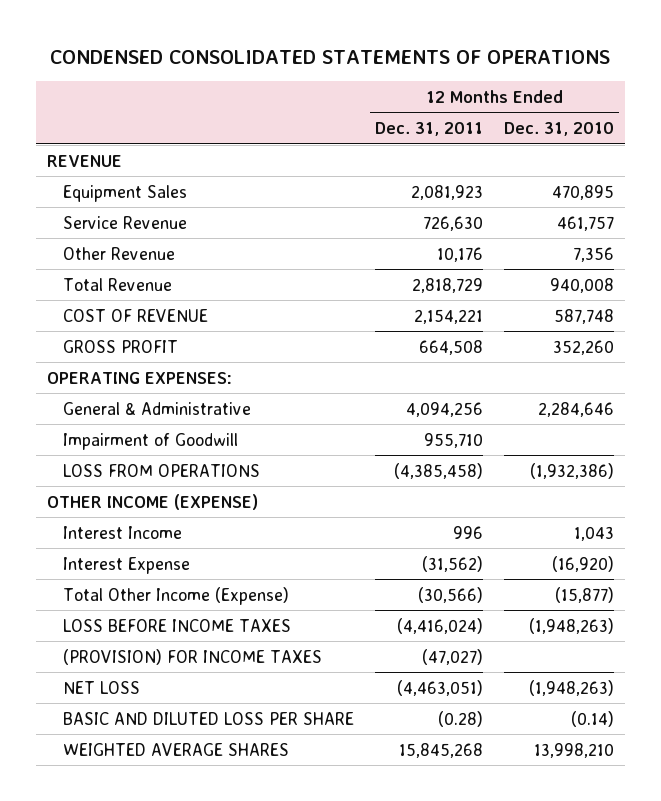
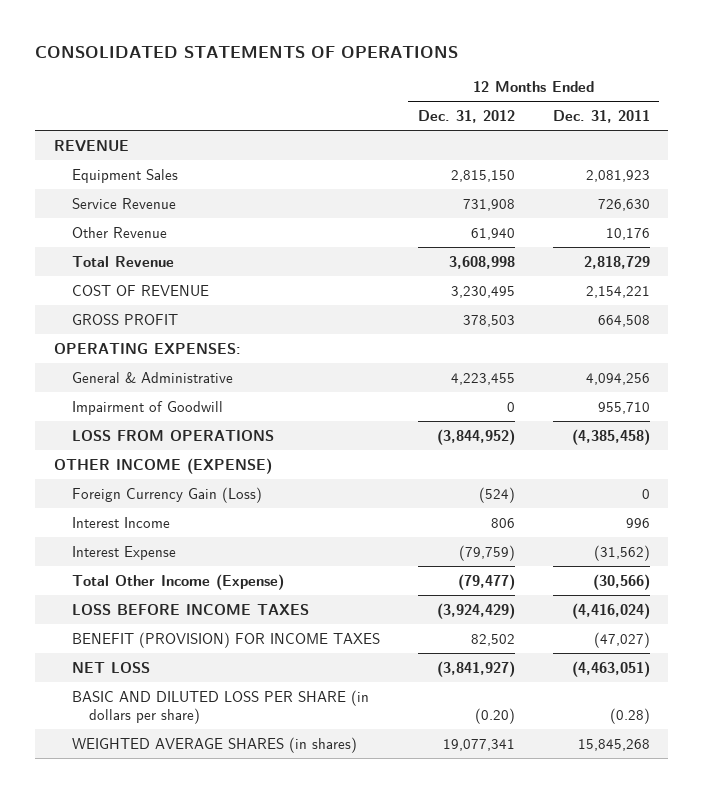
- CONDENSED CONSOLIDATED STATEMENTS OF OPERATIONS
+ CONSOLIDATED STATEMENTS OF OPERATIONS
- | 12 Months Ended Dec. 31, 2011 | 12 Months Ended Dec. 31, 2010
+ | 12 Months Ended Dec. 31, 2012 | 12 Months Ended Dec. 31, 2011
+ Foreign Currency Gain (Loss) | (524) | 0
- (PROVISION) FOR INCOME TAXES | (47,027) |
+ BENEFIT (PROVISION) FOR INCOME TAXES | 82,502 | (47,027)
- BASIC AND DILUTED LOSS PER SHARE | (0.28) | (0.14)
- WEIGHTED AVERAGE SHARES | 15,845,268 | 13,998,210
+ BASIC AND DILUTED LOSS PER SHARE (in dollars per share) | (0.20) | (0.28)
+ WEIGHTED AVERAGE SHARES (in shares) | 19,077,341 | 15,845,268

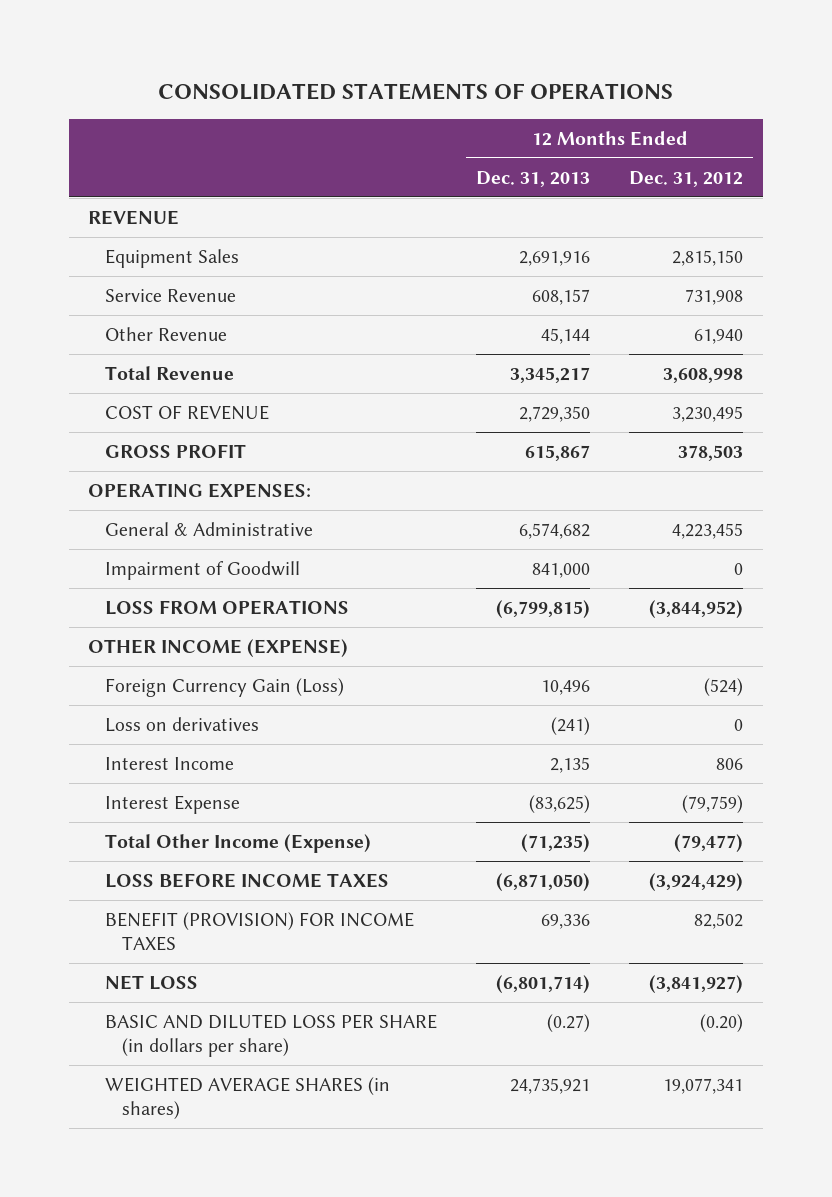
- | 12 Months Ended Dec. 31, 2012 | 12 Months Ended Dec. 31, 2011
+ | 12 Months Ended Dec. 31, 2013 | 12 Months Ended Dec. 31, 2012
+ Loss on derivatives | (241) | 0

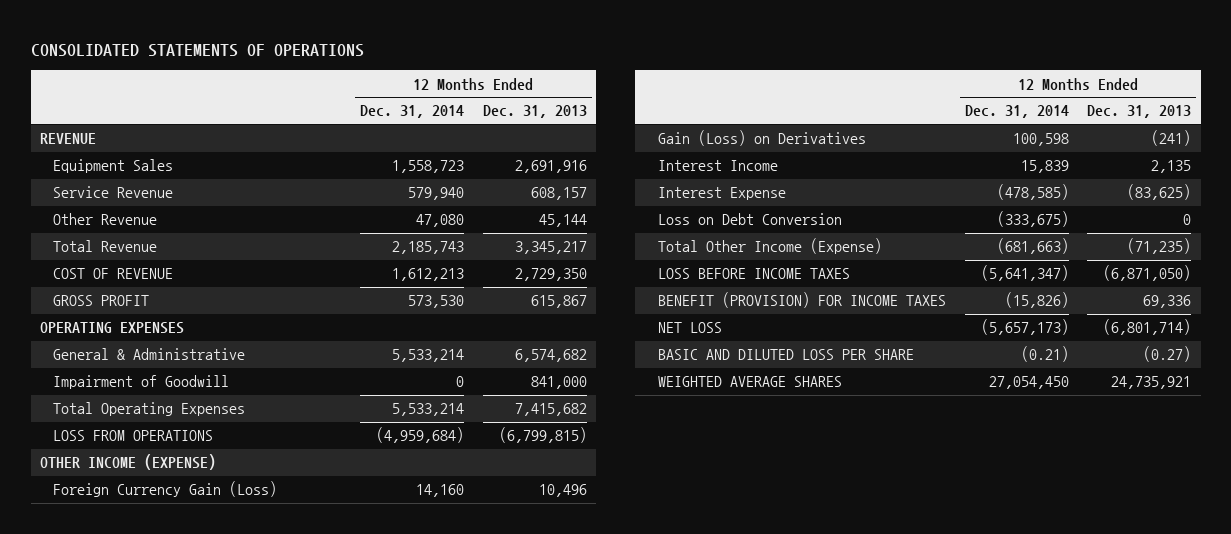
- | 12 Months Ended Dec. 31, 2013 | 12 Months Ended Dec. 31, 2012
+ | 12 Months Ended Dec. 31, 2014 | 12 Months Ended Dec. 31, 2013
- OPERATING EXPENSES:
+ OPERATING EXPENSES
+ Total Operating Expenses | 5,533,214 | 7,415,682
- Loss on derivatives | (241) | 0
+ Gain (Loss) on Derivatives | 100,598 | (241)
+ Loss on Debt Conversion | (333,675) | 0
- BASIC AND DILUTED LOSS PER SHARE (in dollars per share) | (0.27) | (0.20)
- WEIGHTED AVERAGE SHARES (in shares) | 24,735,921 | 19,077,341
+ BASIC AND DILUTED LOSS PER SHARE | (0.21) | (0.27)
+ WEIGHTED AVERAGE SHARES | 27,054,450 | 24,735,921

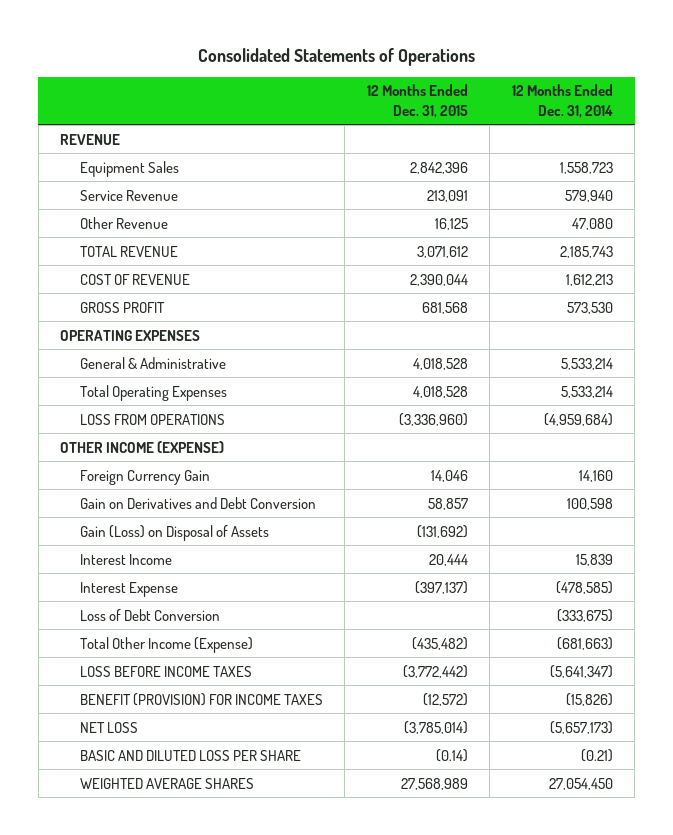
- CONSOLIDATED STATEMENTS OF OPERATIONS
+ Consolidated Statements of Operations
- | 12 Months Ended Dec. 31, 2014 | 12 Months Ended Dec. 31, 2013
+ | 12 Months Ended Dec. 31, 2015 | 12 Months Ended Dec. 31, 2014
- Total Revenue | 2,185,743 | 3,345,217
+ TOTAL REVENUE | 3,071,612 | 2,185,743
- Impairment of Goodwill | 0 | 841,000
- Foreign Currency Gain (Loss) | 14,160 | 10,496
- Gain (Loss) on Derivatives | 100,598 | (241)
+ Foreign Currency Gain | 14,046 | 14,160
+ Gain on Derivatives and Debt Conversion | 58,857 | 100,598
+ Gain (Loss) on Disposal of Assets | (131,692) |
- Loss on Debt Conversion | (333,675) | 0
+ Loss of Debt Conversion | | (333,675)

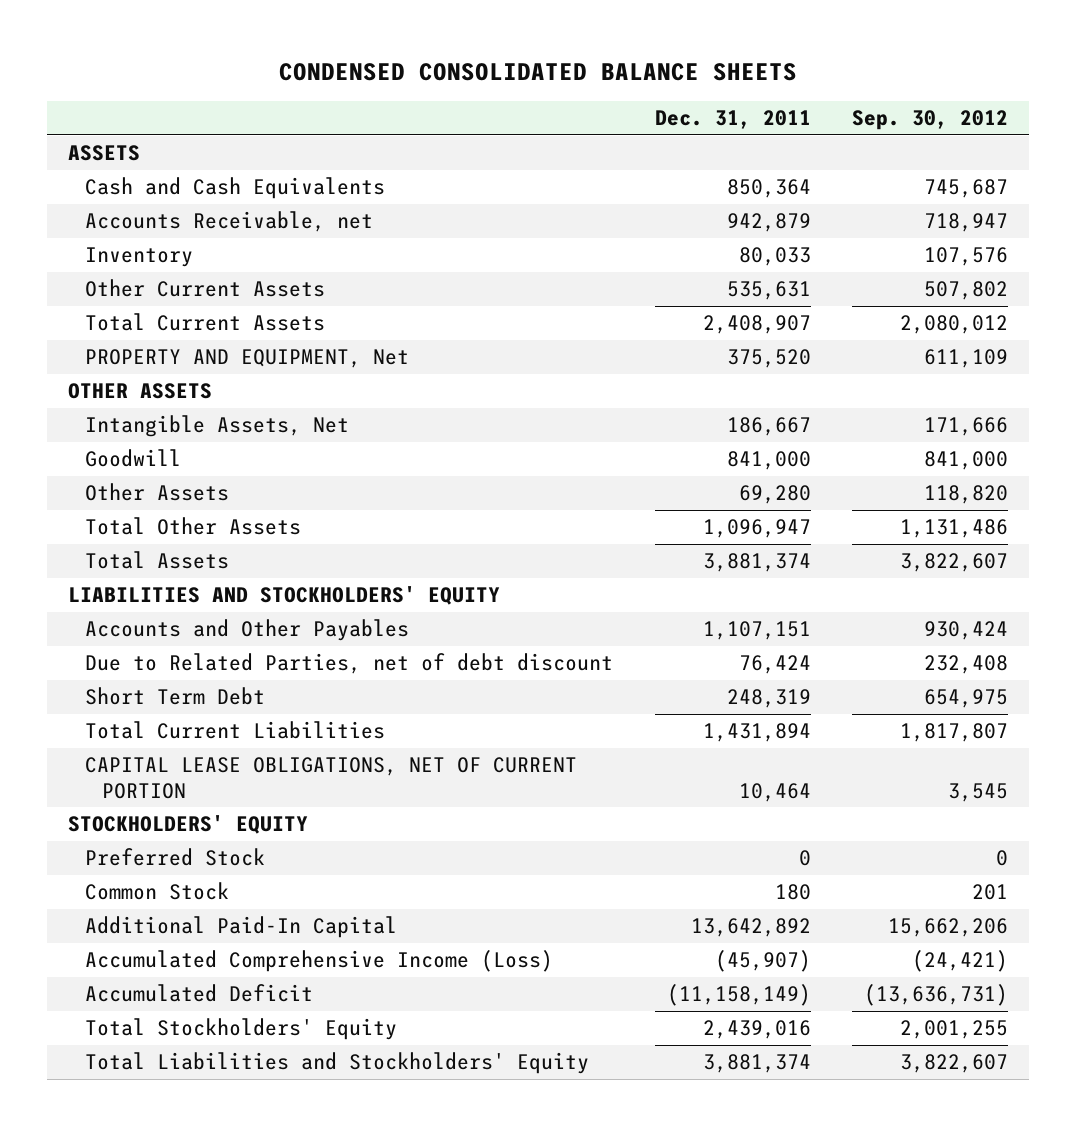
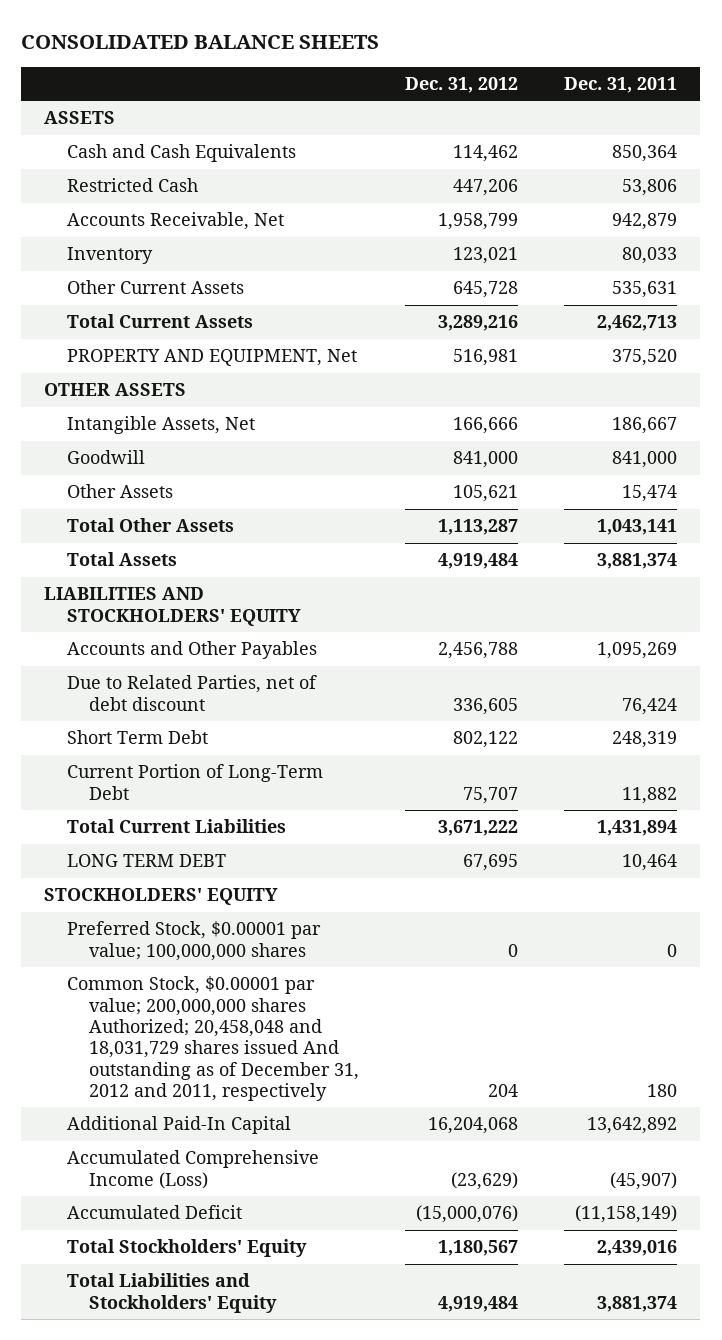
- CONDENSED CONSOLIDATED BALANCE SHEETS
+ CONSOLIDATED BALANCE SHEETS
- | Dec. 31, 2011 | Sep. 30, 2012
+ | Dec. 31, 2012 | Dec. 31, 2011
- Accounts Receivable, net | 942,879 | 718,947
+ Restricted Cash | 447,206 | 53,806
+ Accounts Receivable, Net | 1,958,799 | 942,879
- Total Current Assets | 2,408,907 | 2,080,012
+ Total Current Assets | 3,289,216 | 2,462,713
- Other Assets | 69,280 | 118,820
- Total Other Assets | 1,096,947 | 1,131,486
+ Other Assets | 105,621 | 15,474
+ Total Other Assets | 1,113,287 | 1,043,141
- Accounts and Other Payables | 1,107,151 | 930,424
+ Accounts and Other Payables | 2,456,788 | 1,095,269
+ Current Portion of Long-Term Debt | 75,707 | 11,882
- CAPITAL LEASE OBLIGATIONS, NET OF CURRENT PORTION | 10,464 | 3,545
+ LONG TERM DEBT | 67,695 | 10,464
- Preferred Stock | 0 | 0
- Common Stock | 180 | 201
+ Preferred Stock, $0.00001 par value; 100,000,000 shares | 0 | 0
+ Common Stock, $0.00001 par value; 200,000,000 shares Authorized; 20,458,048 and 18,031,729 shares issued And outstanding as of December 31, 2012 and 2011, respectively | 204 | 180

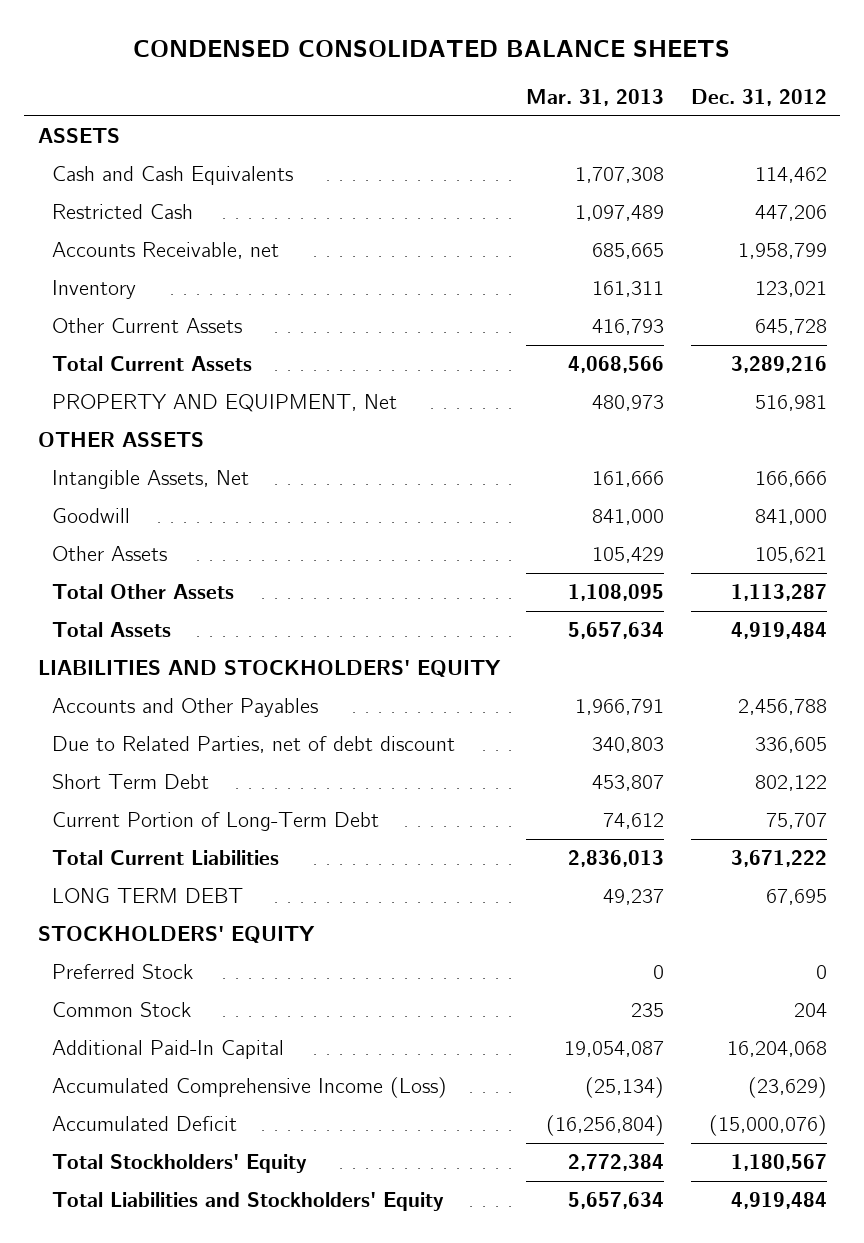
- CONSOLIDATED BALANCE SHEETS
+ CONDENSED CONSOLIDATED BALANCE SHEETS
- | Dec. 31, 2012 | Dec. 31, 2011
+ | Mar. 31, 2013 | Dec. 31, 2012
- Accounts Receivable, Net | 1,958,799 | 942,879
+ Accounts Receivable, net | 685,665 | 1,958,799
- Preferred Stock, $0.00001 par value; 100,000,000 shares | 0 | 0
- Common Stock, $0.00001 par value; 200,000,000 shares Authorized; 20,458,048 and 18,031,729 shares issued And outstanding as of December 31, 2012 and 2011, respectively | 204 | 180
+ Preferred Stock | 0 | 0
+ Common Stock | 235 | 204

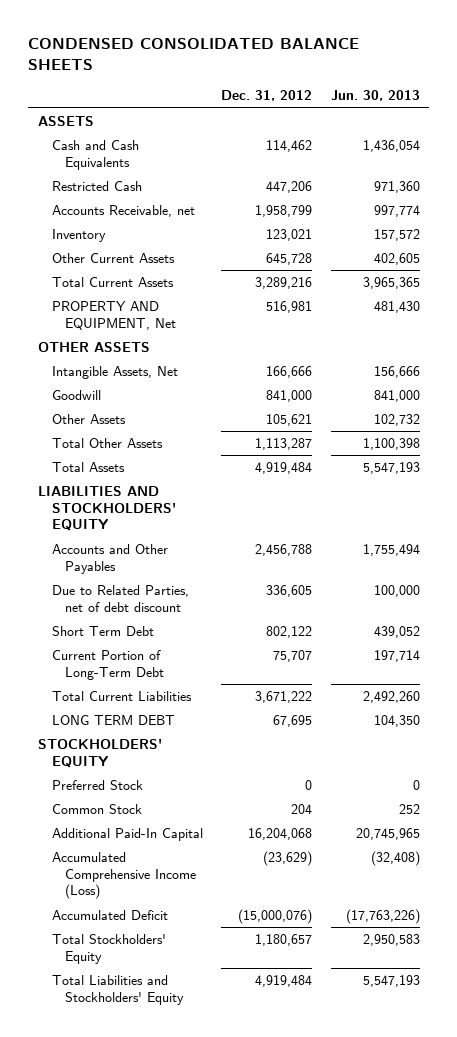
- | Mar. 31, 2013 | Dec. 31, 2012
+ | Dec. 31, 2012 | Jun. 30, 2013
- Total Stockholders' Equity | 2,772,384 | 1,180,567
+ Total Stockholders' Equity | 1,180,657 | 2,950,583

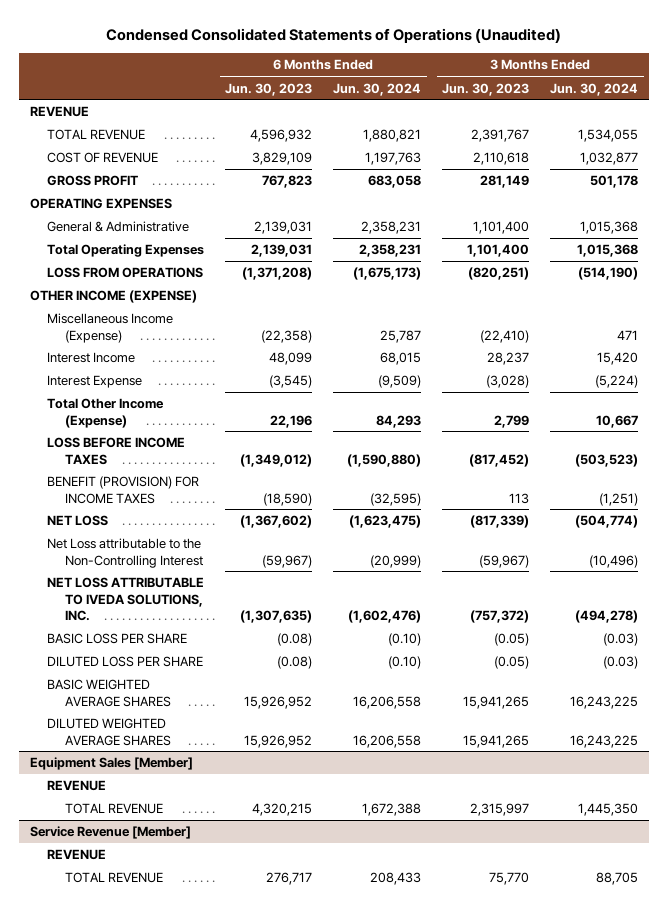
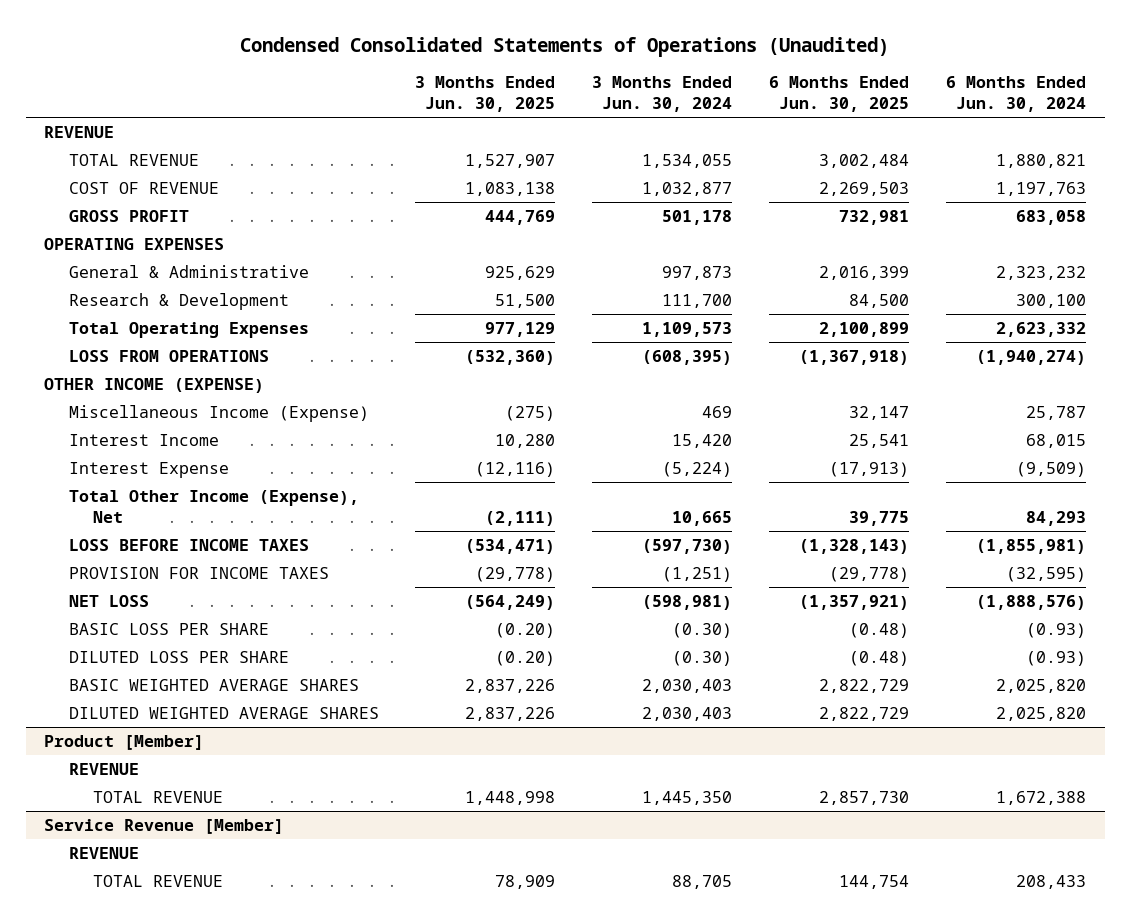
- | 6 Months Ended Jun. 30, 2023 | 6 Months Ended Jun. 30, 2024 | 3 Months Ended Jun. 30, 2023 | 3 Months Ended Jun. 30, 2024
+ | 3 Months Ended Jun. 30, 2025 | 3 Months Ended Jun. 30, 2024 | 6 Months Ended Jun. 30, 2025 | 6 Months Ended Jun. 30, 2024
- General & Administrative | 2,139,031 | 2,358,231 | 1,101,400 | 1,015,368
- Total Operating Expenses | 2,139,031 | 2,358,231 | 1,101,400 | 1,015,368
- LOSS FROM OPERATIONS | (1,371,208) | (1,675,173) | (820,251) | (514,190)
+ General & Administrative | 925,629 | 997,873 | 2,016,399 | 2,323,232
+ Research & Development | 51,500 | 111,700 | 84,500 | 300,100
+ Total Operating Expenses | 977,129 | 1,109,573 | 2,100,899 | 2,623,332
+ LOSS FROM OPERATIONS | (532,360) | (608,395) | (1,367,918) | (1,940,274)
- Miscellaneous Income (Expense) | (22,358) | 25,787 | (22,410) | 471
+ Miscellaneous Income (Expense) | (275) | 469 | 32,147 | 25,787
- Total Other Income (Expense) | 22,196 | 84,293 | 2,799 | 10,667
- LOSS BEFORE INCOME TAXES | (1,349,012) | (1,590,880) | (817,452) | (503,523)
- BENEFIT (PROVISION) FOR INCOME TAXES | (18,590) | (32,595) | 113 | (1,251)
- NET LOSS | (1,367,602) | (1,623,475) | (817,339) | (504,774)
- Net Loss attributable to the Non-Controlling Interest | (59,967) | (20,999) | (59,967) | (10,496)
- NET LOSS ATTRIBUTABLE TO IVEDA SOLUTIONS, INC. | (1,307,635) | (1,602,476) | (757,372) | (494,278)
- BASIC LOSS PER SHARE | (0.08) | (0.10) | (0.05) | (0.03)
- DILUTED LOSS PER SHARE | (0.08) | (0.10) | (0.05) | (0.03)
- BASIC WEIGHTED AVERAGE SHARES | 15,926,952 | 16,206,558 | 15,941,265 | 16,243,225
- DILUTED WEIGHTED AVERAGE SHARES | 15,926,952 | 16,206,558 | 15,941,265 | 16,243,225
- Equipment Sales [Member]
+ Total Other Income (Expense), Net | (2,111) | 10,665 | 39,775 | 84,293
+ LOSS BEFORE INCOME TAXES | (534,471) | (597,730) | (1,328,143) | (1,855,981)
+ PROVISION FOR INCOME TAXES | (29,778) | (1,251) | (29,778) | (32,595)
+ NET LOSS | (564,249) | (598,981) | (1,357,921) | (1,888,576)
+ BASIC LOSS PER SHARE | (0.20) | (0.30) | (0.48) | (0.93)
+ DILUTED LOSS PER SHARE | (0.20) | (0.30) | (0.48) | (0.93)
+ BASIC WEIGHTED AVERAGE SHARES | 2,837,226 | 2,030,403 | 2,822,729 | 2,025,820
+ DILUTED WEIGHTED AVERAGE SHARES | 2,837,226 | 2,030,403 | 2,822,729 | 2,025,820
+ Product [Member]

